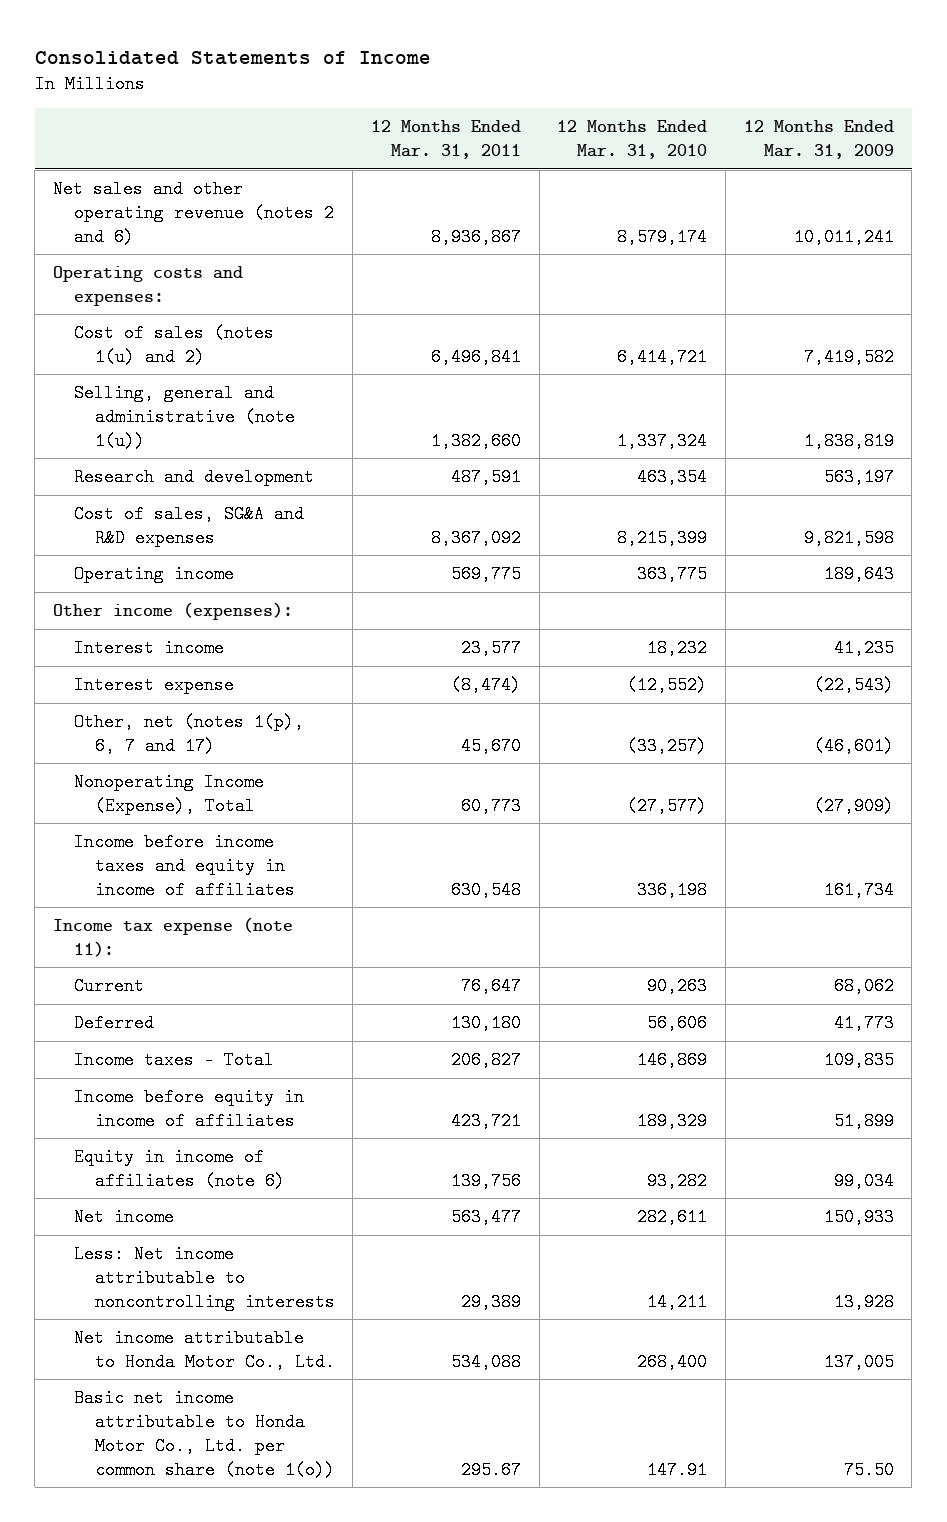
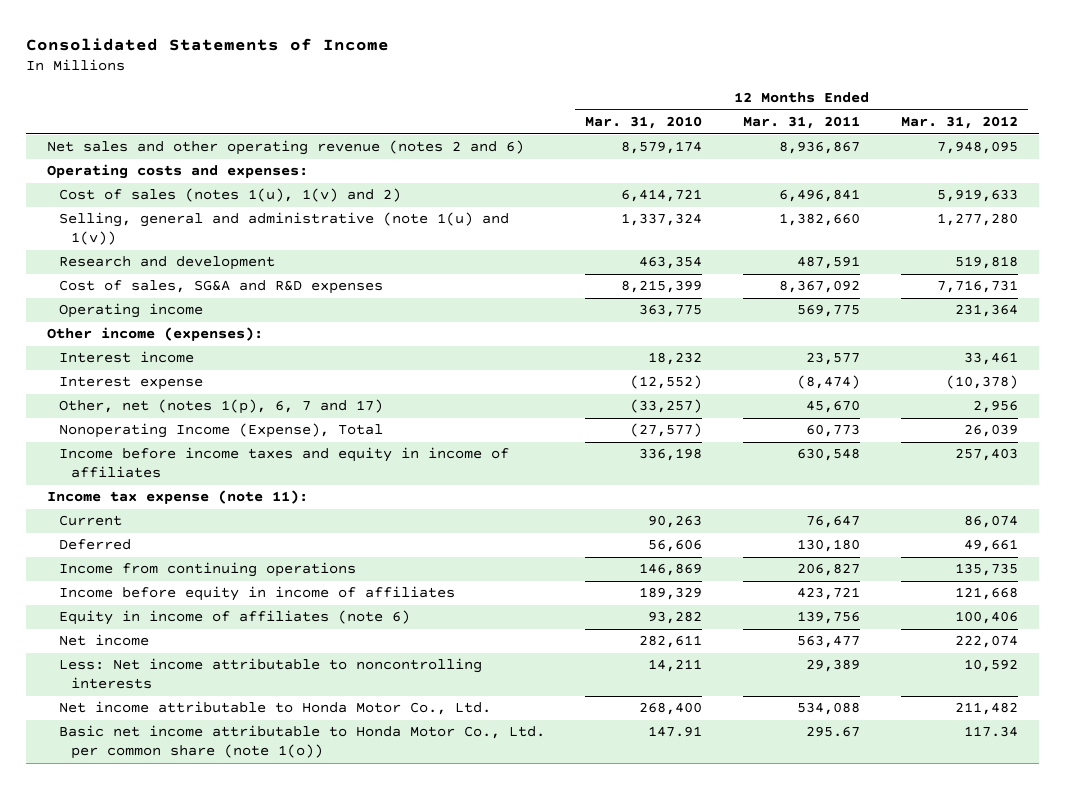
- | 12 Months Ended Mar. 31, 2011 | 12 Months Ended Mar. 31, 2010 | 12 Months Ended Mar. 31, 2009
+ | 12 Months Ended Mar. 31, 2010 | 12 Months Ended Mar. 31, 2011 | 12 Months Ended Mar. 31, 2012
- Cost of sales (notes 1(u) and 2) | 6,496,841 | 6,414,721 | 7,419,582
- Selling, general and administrative (note 1(u)) | 1,382,660 | 1,337,324 | 1,838,819
+ Cost of sales (notes 1(u), 1(v) and 2) | 6,414,721 | 6,496,841 | 5,919,633
+ Selling, general and administrative (note 1(u) and 1(v)) | 1,337,324 | 1,382,660 | 1,277,280
- Income taxes - Total | 206,827 | 146,869 | 109,835
+ Income from continuing operations | 146,869 | 206,827 | 135,735

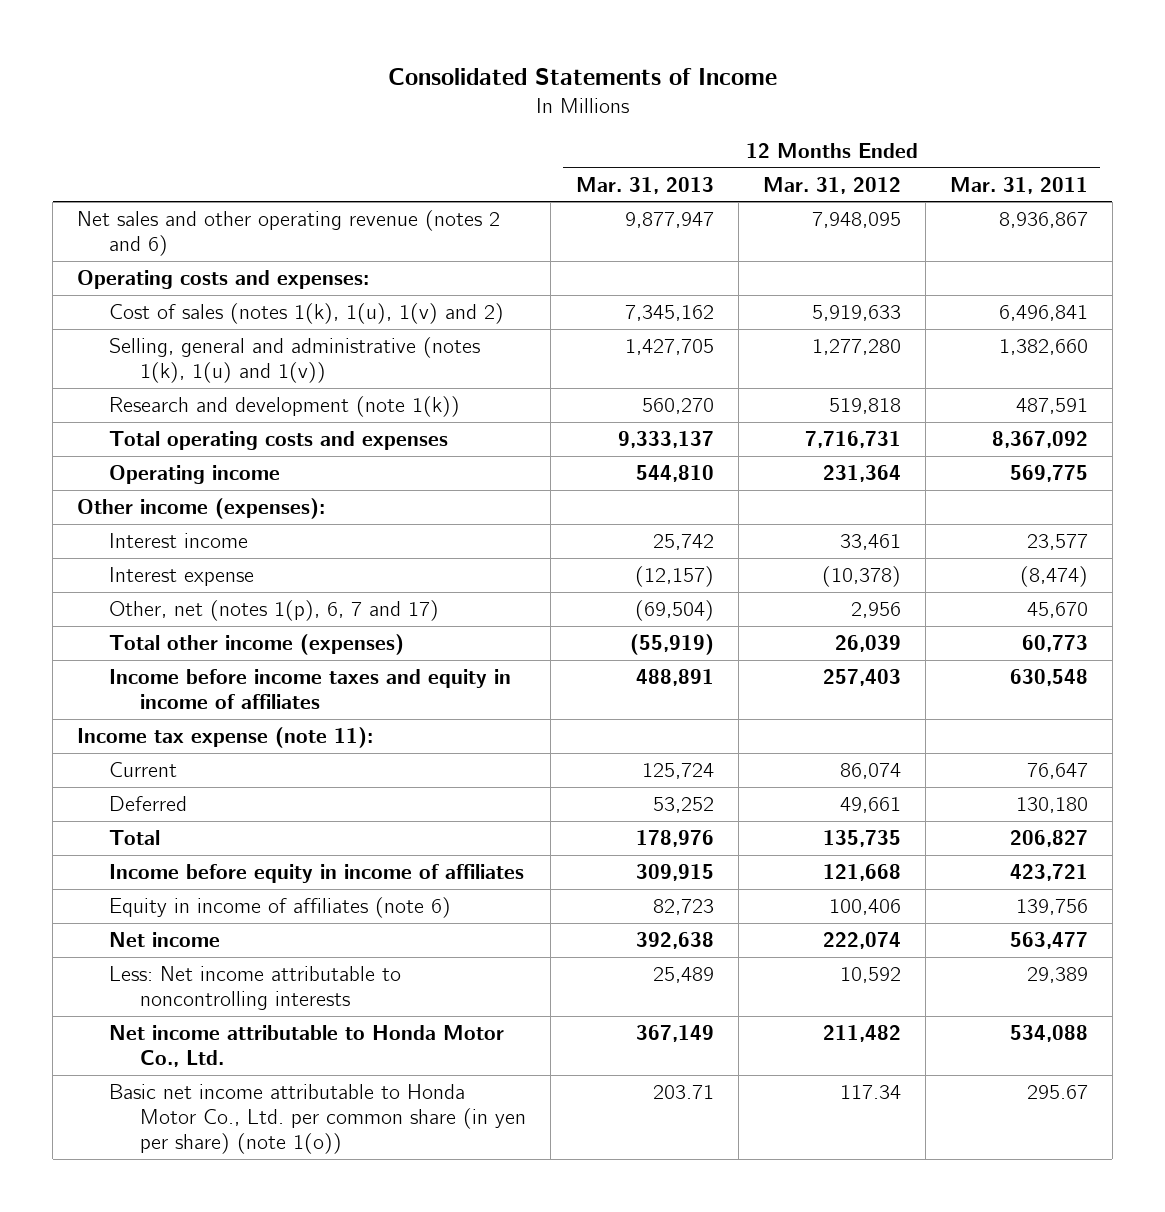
- | 12 Months Ended Mar. 31, 2010 | 12 Months Ended Mar. 31, 2011 | 12 Months Ended Mar. 31, 2012
+ | 12 Months Ended Mar. 31, 2013 | 12 Months Ended Mar. 31, 2012 | 12 Months Ended Mar. 31, 2011
- Cost of sales (notes 1(u), 1(v) and 2) | 6,414,721 | 6,496,841 | 5,919,633
- Selling, general and administrative (note 1(u) and 1(v)) | 1,337,324 | 1,382,660 | 1,277,280
- Research and development | 463,354 | 487,591 | 519,818
- Cost of sales, SG&A and R&D expenses | 8,215,399 | 8,367,092 | 7,716,731
+ Cost of sales (notes 1(k), 1(u), 1(v) and 2) | 7,345,162 | 5,919,633 | 6,496,841
+ Selling, general and administrative (notes 1(k), 1(u) and 1(v)) | 1,427,705 | 1,277,280 | 1,382,660
+ Research and development (note 1(k)) | 560,270 | 519,818 | 487,591
+ Total operating costs and expenses | 9,333,137 | 7,716,731 | 8,367,092
- Nonoperating Income (Expense), Total | (27,577) | 60,773 | 26,039
+ Total other income (expenses) | (55,919) | 26,039 | 60,773
- Income from continuing operations | 146,869 | 206,827 | 135,735
+ Total | 178,976 | 135,735 | 206,827
- Basic net income attributable to Honda Motor Co., Ltd. per common share (note 1(o)) | 147.91 | 295.67 | 117.34
+ Basic net income attributable to Honda Motor Co., Ltd. per common share (in yen per share) (note 1(o)) | 203.71 | 117.34 | 295.67

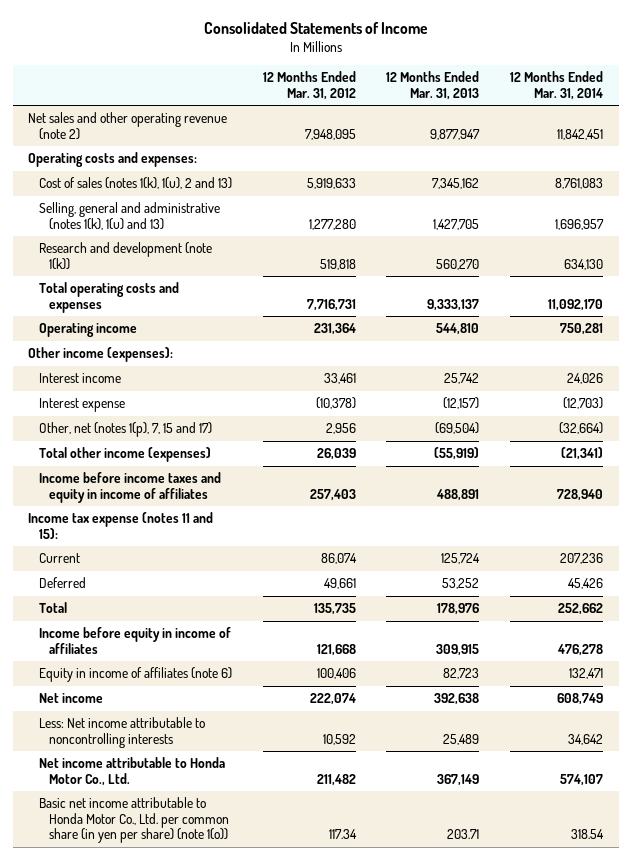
- | 12 Months Ended Mar. 31, 2013 | 12 Months Ended Mar. 31, 2012 | 12 Months Ended Mar. 31, 2011
+ | 12 Months Ended Mar. 31, 2012 | 12 Months Ended Mar. 31, 2013 | 12 Months Ended Mar. 31, 2014
- Net sales and other operating revenue (notes 2 and 6) | 9,877,947 | 7,948,095 | 8,936,867
+ Net sales and other operating revenue (note 2) | 7,948,095 | 9,877,947 | 11,842,451
- Cost of sales (notes 1(k), 1(u), 1(v) and 2) | 7,345,162 | 5,919,633 | 6,496,841
- Selling, general and administrative (notes 1(k), 1(u) and 1(v)) | 1,427,705 | 1,277,280 | 1,382,660
+ Cost of sales (notes 1(k), 1(u), 2 and 13) | 5,919,633 | 7,345,162 | 8,761,083
+ Selling, general and administrative (notes 1(k), 1(u) and 13) | 1,277,280 | 1,427,705 | 1,696,957
- Other, net (notes 1(p), 6, 7 and 17) | (69,504) | 2,956 | 45,670
+ Other, net (notes 1(p), 7, 15 and 17) | 2,956 | (69,504) | (32,664)
- Income tax expense (note 11):
+ Income tax expense (notes 11 and 15):

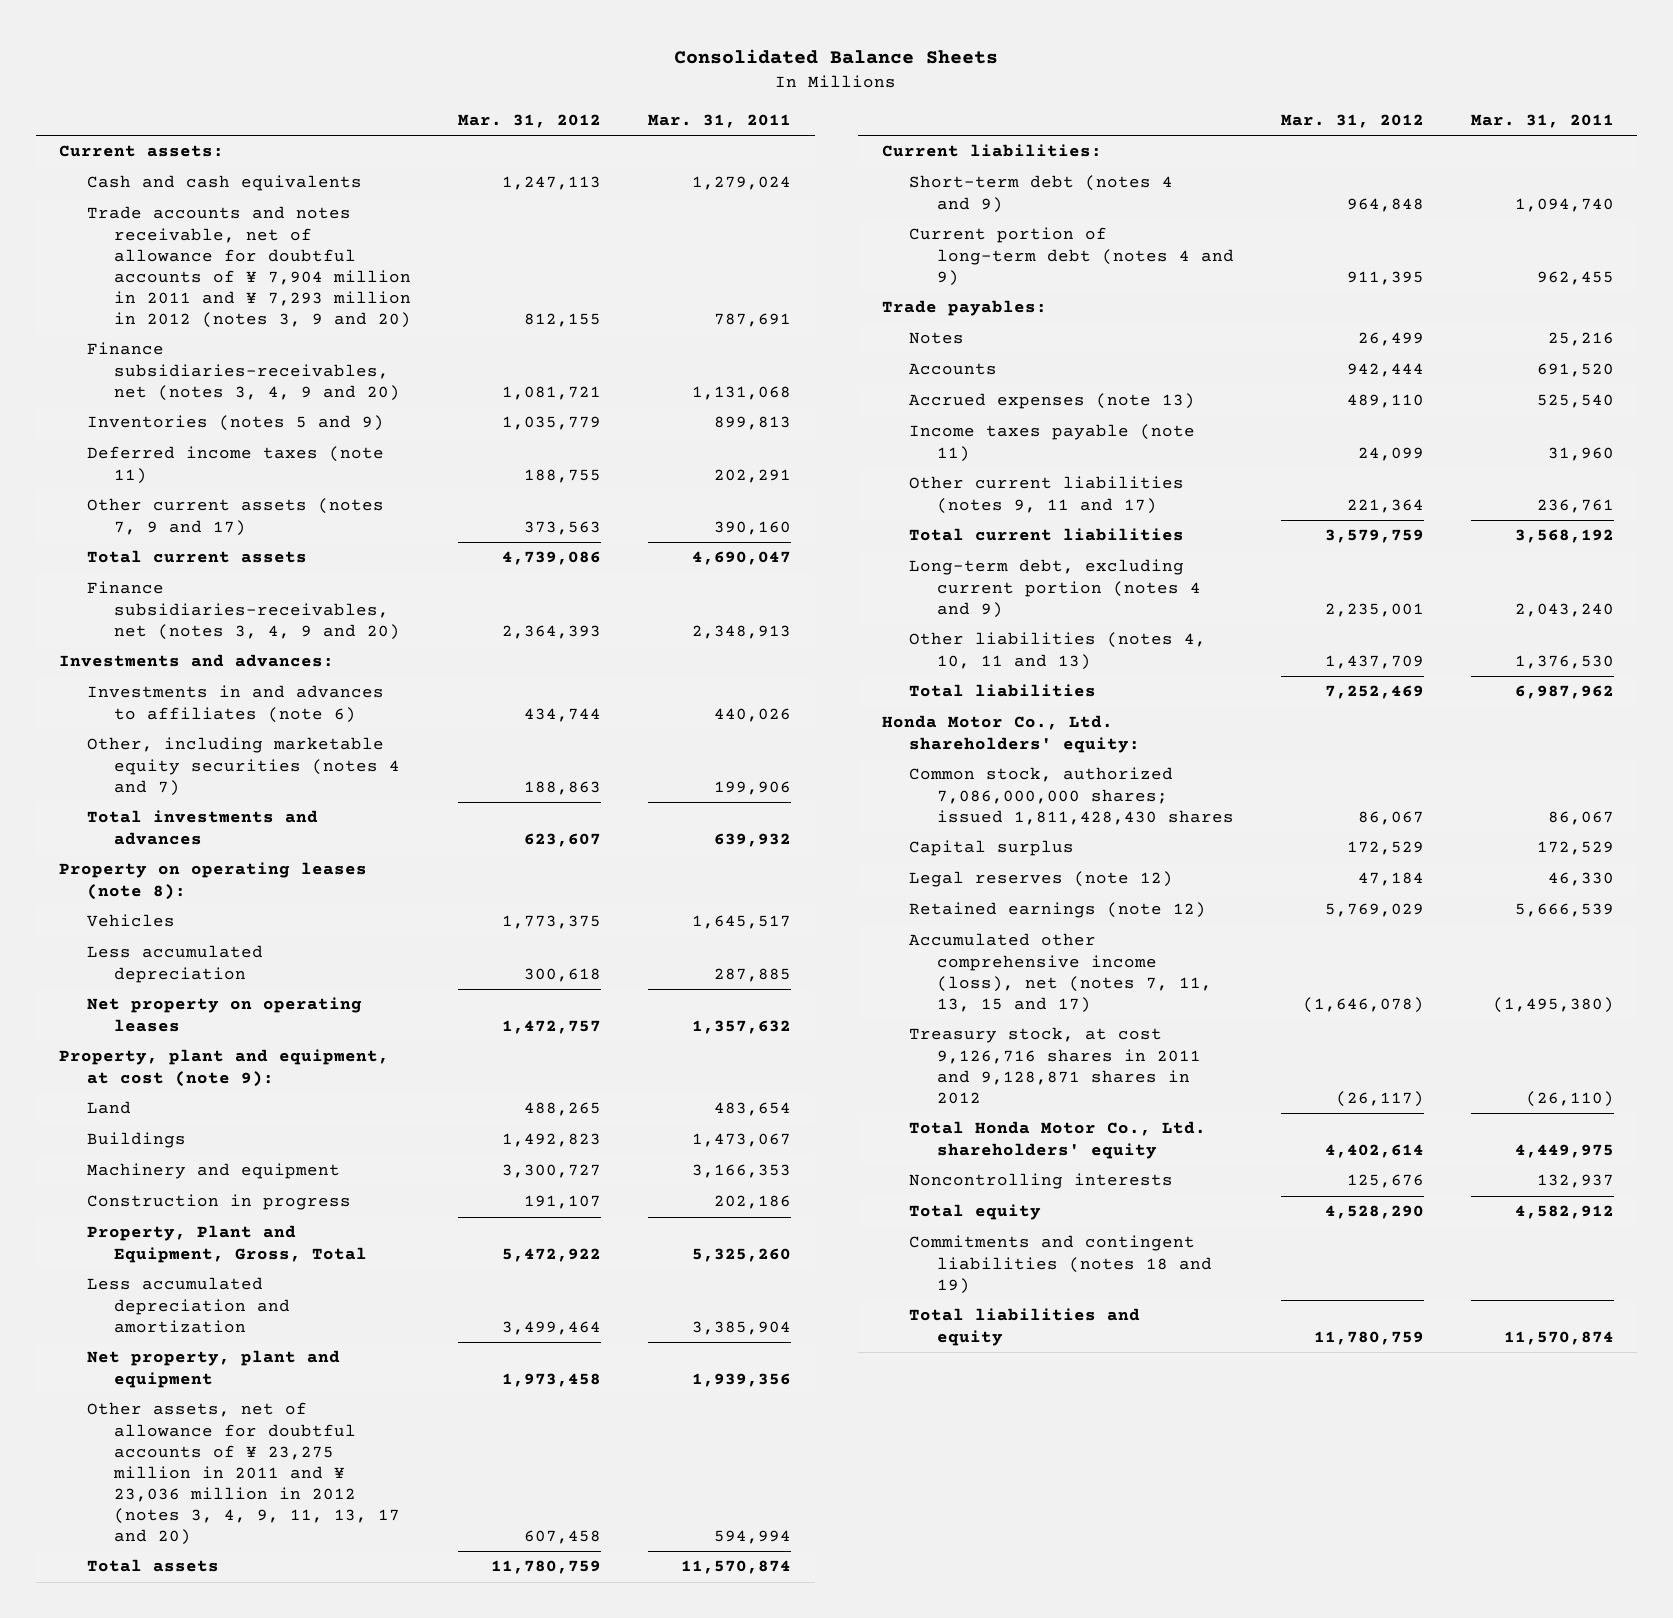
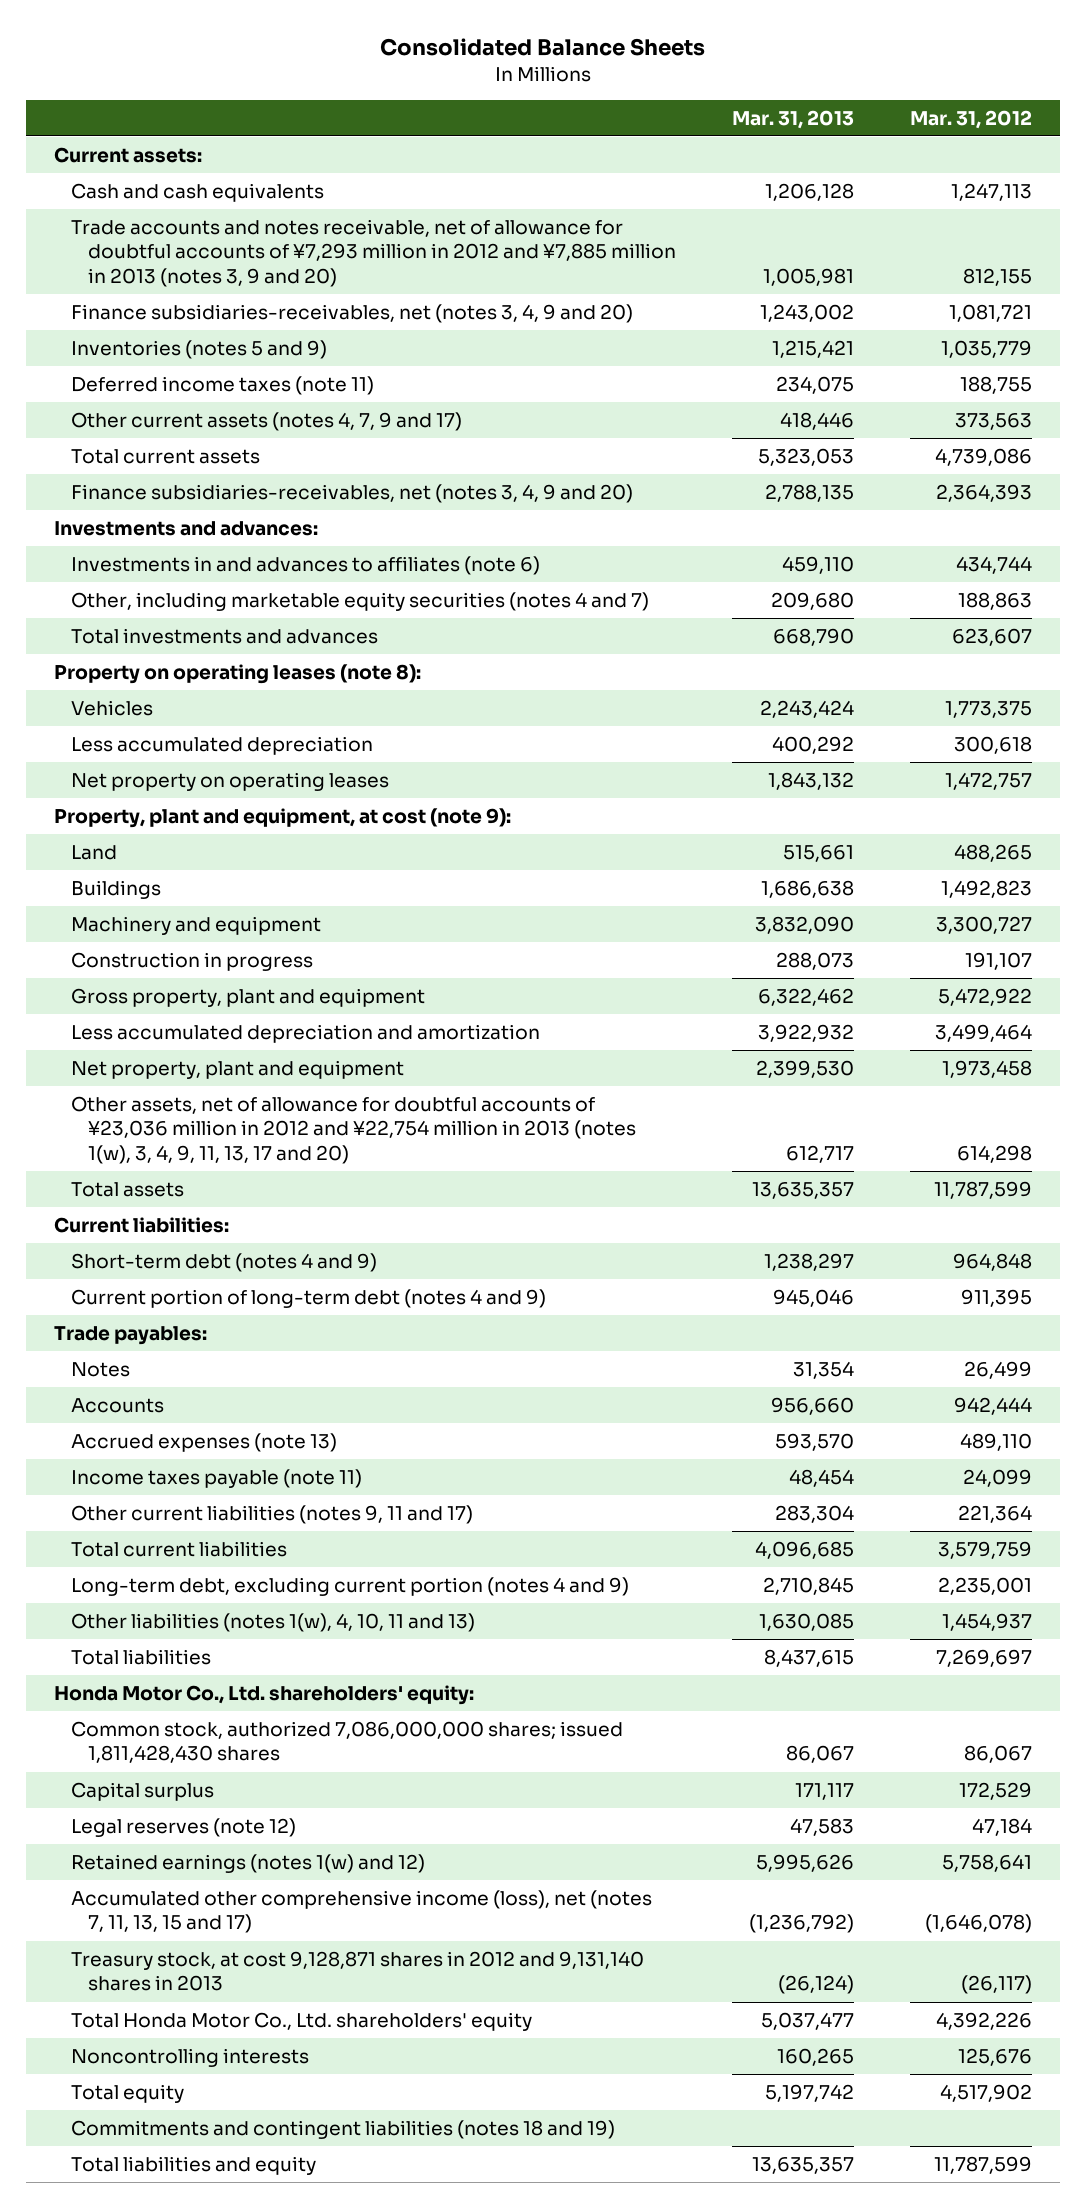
- | Mar. 31, 2012 | Mar. 31, 2011
+ | Mar. 31, 2013 | Mar. 31, 2012
- Trade accounts and notes receivable, net of allowance for doubtful accounts of ¥ 7,904 million in 2011 and ¥ 7,293 million in 2012 (notes 3, 9 and 20) | 812,155 | 787,691
+ Trade accounts and notes receivable, net of allowance for doubtful accounts of ¥7,293 million in 2012 and ¥7,885 million in 2013 (notes 3, 9 and 20) | 1,005,981 | 812,155
- Other current assets (notes 7, 9 and 17) | 373,563 | 390,160
+ Other current assets (notes 4, 7, 9 and 17) | 418,446 | 373,563
- Property, Plant and Equipment, Gross, Total | 5,472,922 | 5,325,260
+ Gross property, plant and equipment | 6,322,462 | 5,472,922
- Other assets, net of allowance for doubtful accounts of ¥ 23,275 million in 2011 and ¥ 23,036 million in 2012 (notes 3, 4, 9, 11, 13, 17 and 20) | 607,458 | 594,994
- Total assets | 11,780,759 | 11,570,874
+ Other assets, net of allowance for doubtful accounts of ¥23,036 million in 2012 and ¥22,754 million in 2013 (notes 1(w), 3, 4, 9, 11, 13, 17 and 20) | 612,717 | 614,298
+ Total assets | 13,635,357 | 11,787,599
- Other liabilities (notes 4, 10, 11 and 13) | 1,437,709 | 1,376,530
- Total liabilities | 7,252,469 | 6,987,962
+ Other liabilities (notes 1(w), 4, 10, 11 and 13) | 1,630,085 | 1,454,937
+ Total liabilities | 8,437,615 | 7,269,697
- Retained earnings (note 12) | 5,769,029 | 5,666,539
+ Retained earnings (notes 1(w) and 12) | 5,995,626 | 5,758,641
- Treasury stock, at cost 9,126,716 shares in 2011 and 9,128,871 shares in 2012 | (26,117) | (26,110)
- Total Honda Motor Co., Ltd. shareholders' equity | 4,402,614 | 4,449,975
+ Treasury stock, at cost 9,128,871 shares in 2012 and 9,131,140 shares in 2013 | (26,124) | (26,117)
+ Total Honda Motor Co., Ltd. shareholders' equity | 5,037,477 | 4,392,226
- Total equity | 4,528,290 | 4,582,912
+ Total equity | 5,197,742 | 4,517,902
- Total liabilities and equity | 11,780,759 | 11,570,874
+ Total liabilities and equity | 13,635,357 | 11,787,599

